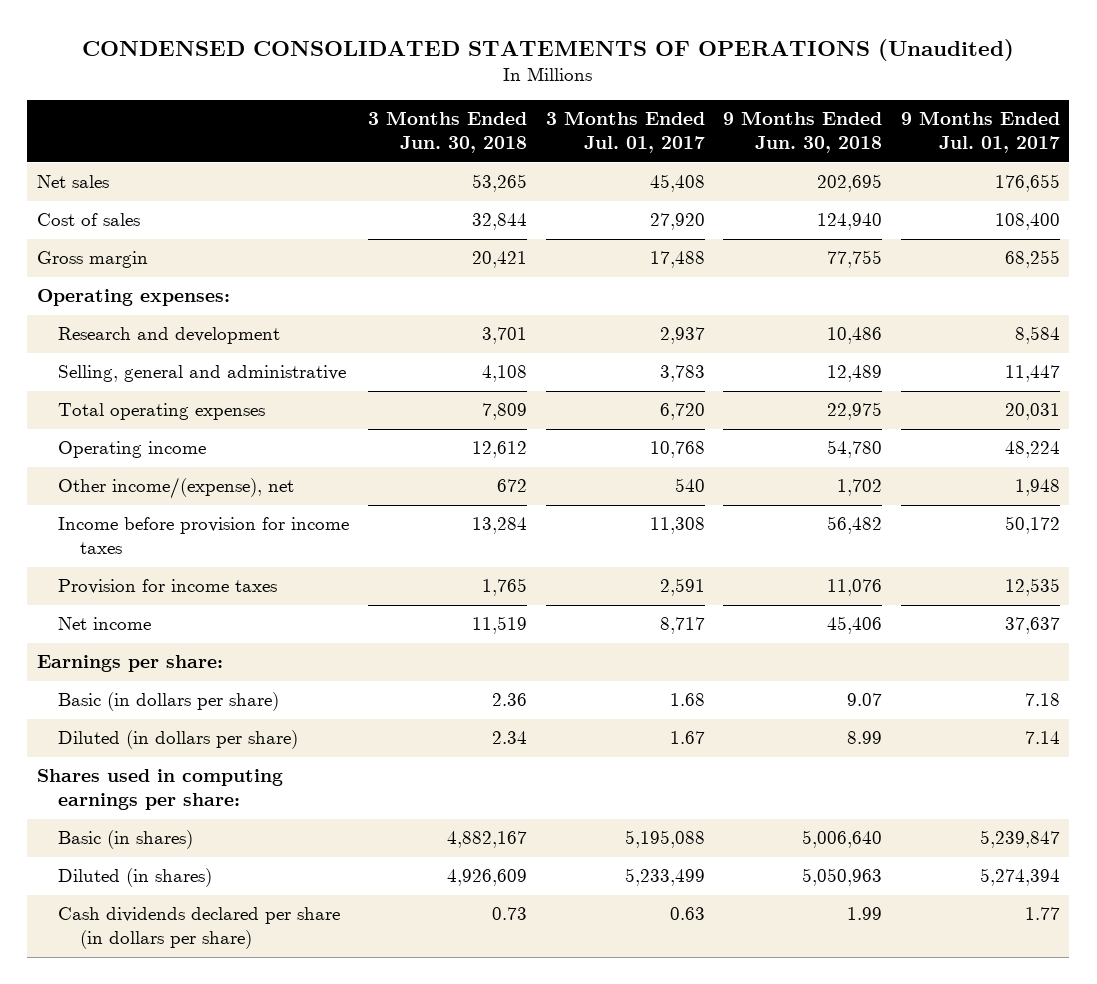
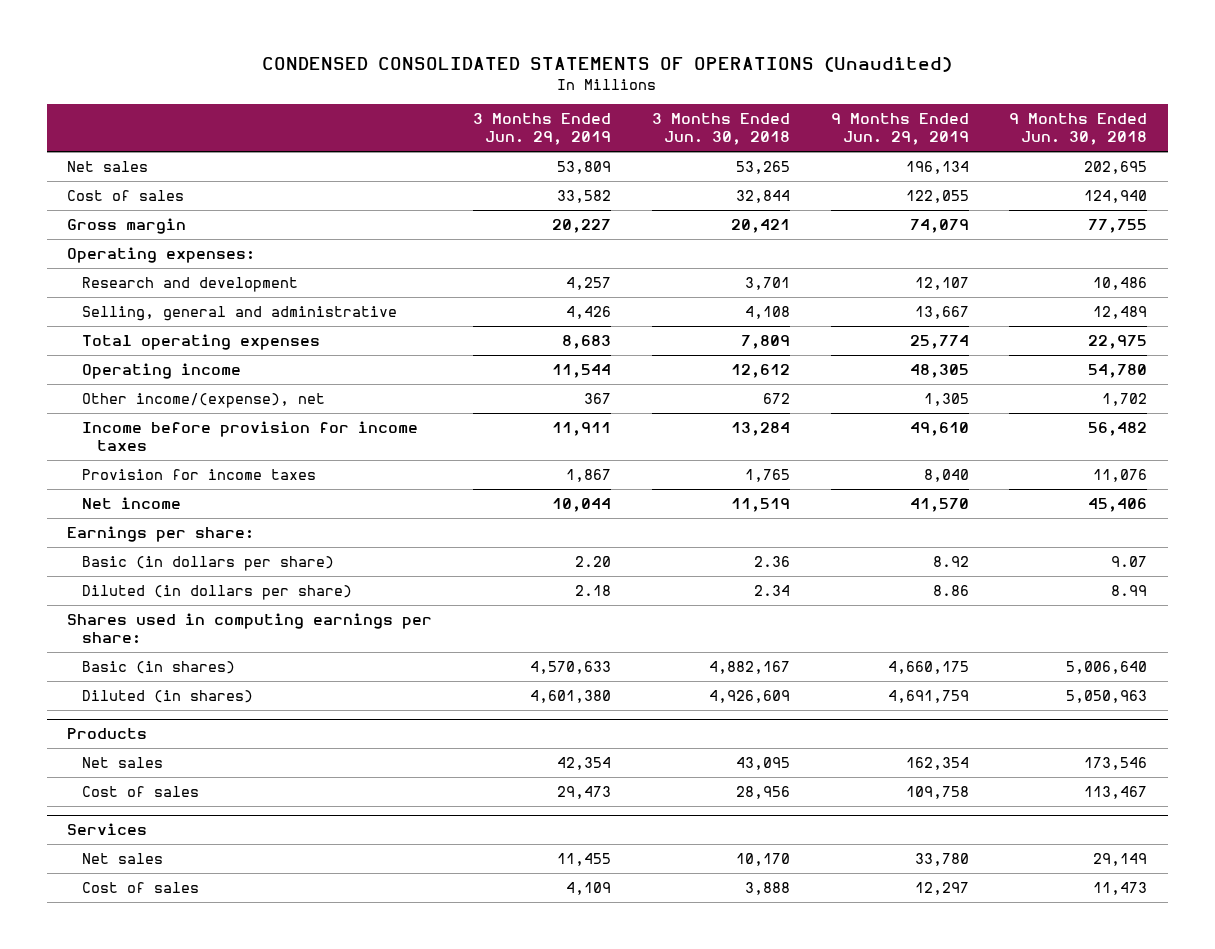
- | 3 Months Ended Jun. 30, 2018 | 3 Months Ended Jul. 01, 2017 | 9 Months Ended Jun. 30, 2018 | 9 Months Ended Jul. 01, 2017
+ | 3 Months Ended Jun. 29, 2019 | 3 Months Ended Jun. 30, 2018 | 9 Months Ended Jun. 29, 2019 | 9 Months Ended Jun. 30, 2018
- Cash dividends declared per share (in dollars per share) | 0.73 | 0.63 | 1.99 | 1.77
+ Products
+ Net sales | 42,354 | 43,095 | 162,354 | 173,546
+ Cost of sales | 29,473 | 28,956 | 109,758 | 113,467
+ Services
+ Net sales | 11,455 | 10,170 | 33,780 | 29,149
+ Cost of sales | 4,109 | 3,888 | 12,297 | 11,473

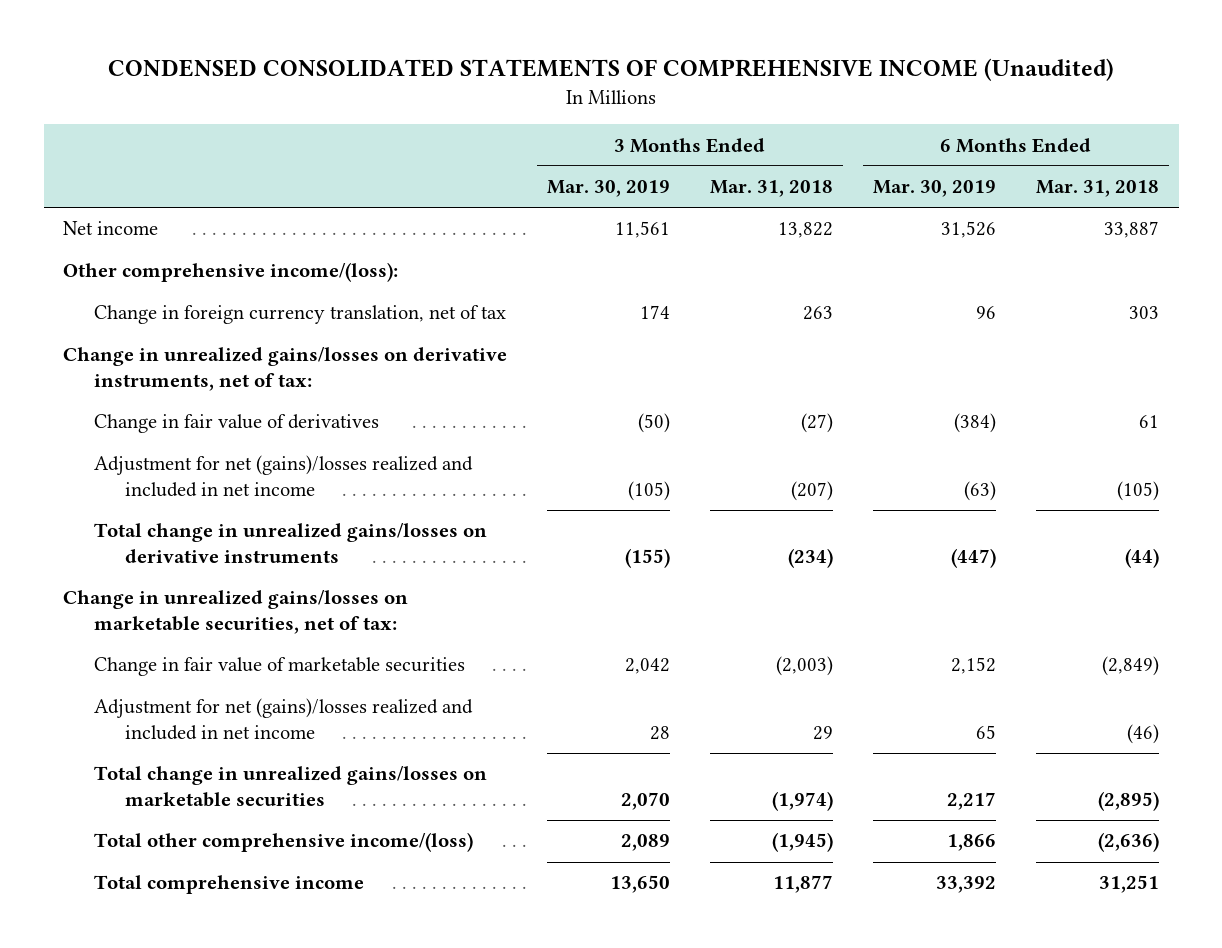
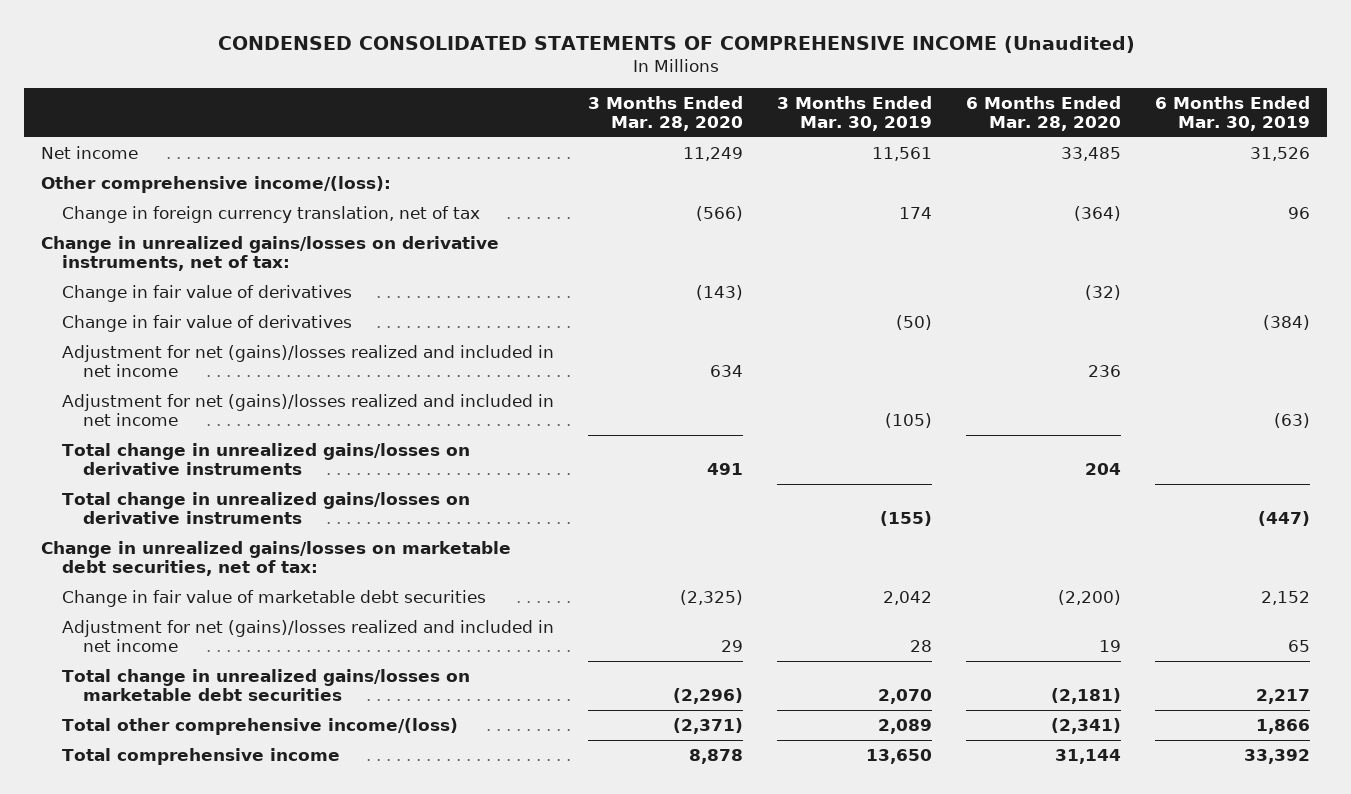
- | 3 Months Ended Mar. 30, 2019 | 3 Months Ended Mar. 31, 2018 | 6 Months Ended Mar. 30, 2019 | 6 Months Ended Mar. 31, 2018
+ | 3 Months Ended Mar. 28, 2020 | 3 Months Ended Mar. 30, 2019 | 6 Months Ended Mar. 28, 2020 | 6 Months Ended Mar. 30, 2019
+ Change in fair value of derivatives | (143) | | (32) |
+ Adjustment for net (gains)/losses realized and included in net income | 634 | | 236 |
+ Total change in unrealized gains/losses on derivative instruments | 491 | | 204 |
- Change in unrealized gains/losses on marketable securities, net of tax:
- Change in fair value of marketable securities | 2,042 | (2,003) | 2,152 | (2,849)
+ Change in unrealized gains/losses on marketable debt securities, net of tax:
+ Change in fair value of marketable debt securities | (2,325) | 2,042 | (2,200) | 2,152
- Total change in unrealized gains/losses on marketable securities | 2,070 | (1,974) | 2,217 | (2,895)
+ Total change in unrealized gains/losses on marketable debt securities | (2,296) | 2,070 | (2,181) | 2,217

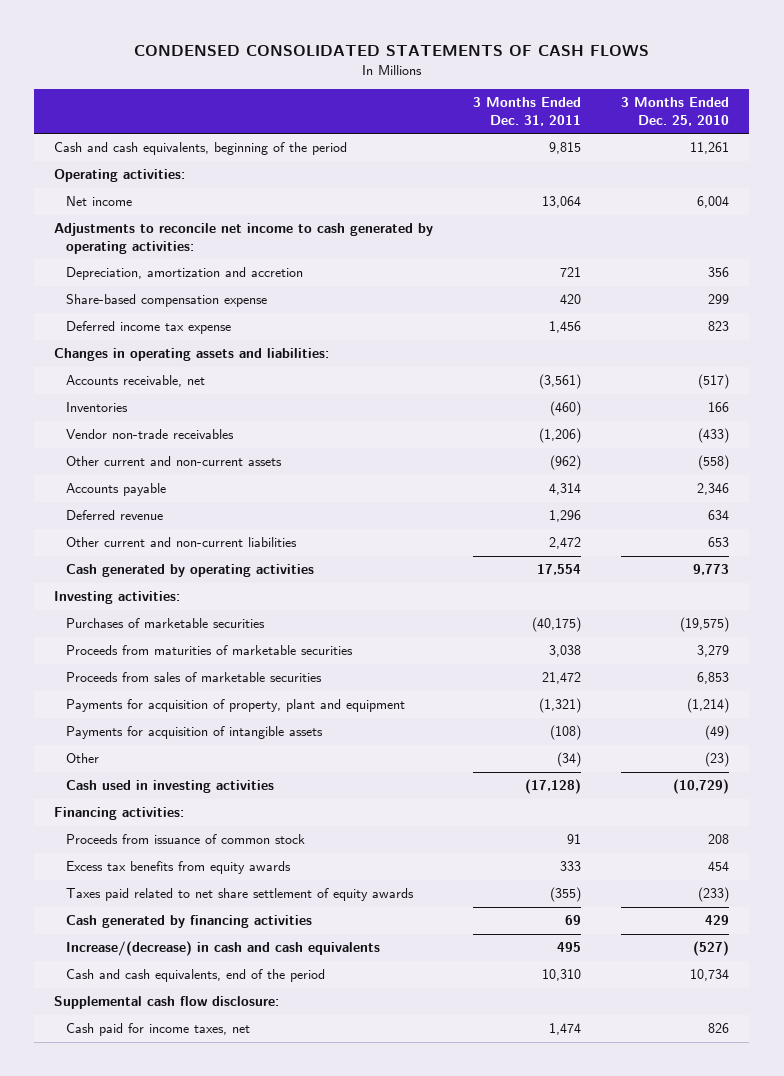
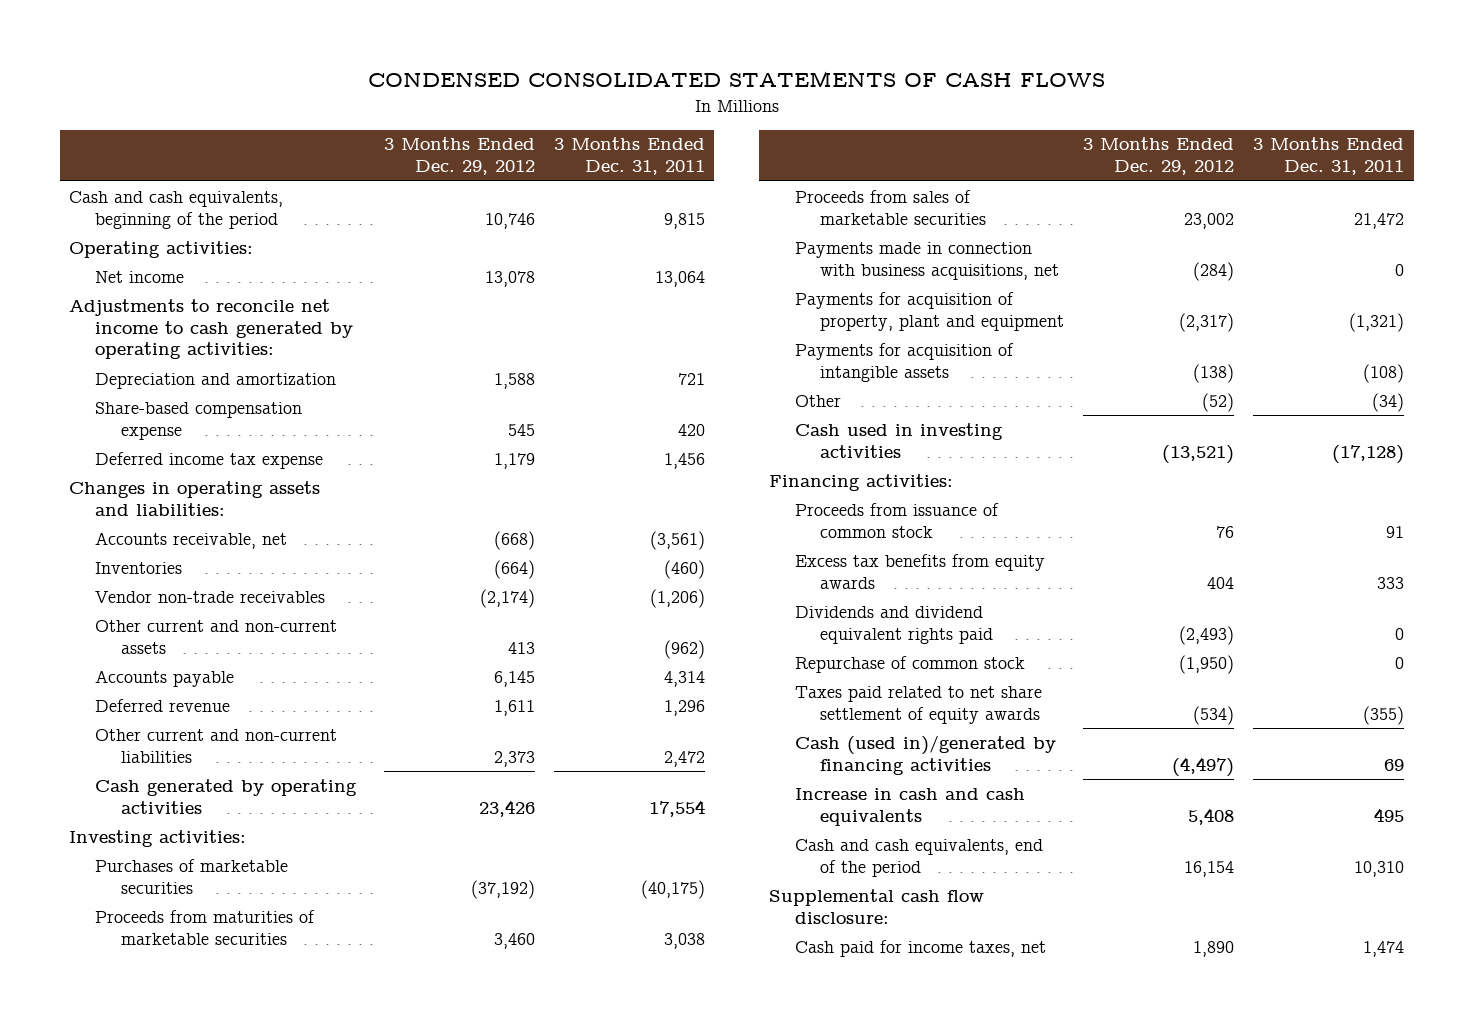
- | 3 Months Ended Dec. 31, 2011 | 3 Months Ended Dec. 25, 2010
+ | 3 Months Ended Dec. 29, 2012 | 3 Months Ended Dec. 31, 2011
- Depreciation, amortization and accretion | 721 | 356
+ Depreciation and amortization | 1,588 | 721
+ Payments made in connection with business acquisitions, net | (284) | 0
+ Dividends and dividend equivalent rights paid | (2,493) | 0
+ Repurchase of common stock | (1,950) | 0
- Cash generated by financing activities | 69 | 429
- Increase/(decrease) in cash and cash equivalents | 495 | (527)
+ Cash (used in)/generated by financing activities | (4,497) | 69
+ Increase in cash and cash equivalents | 5,408 | 495

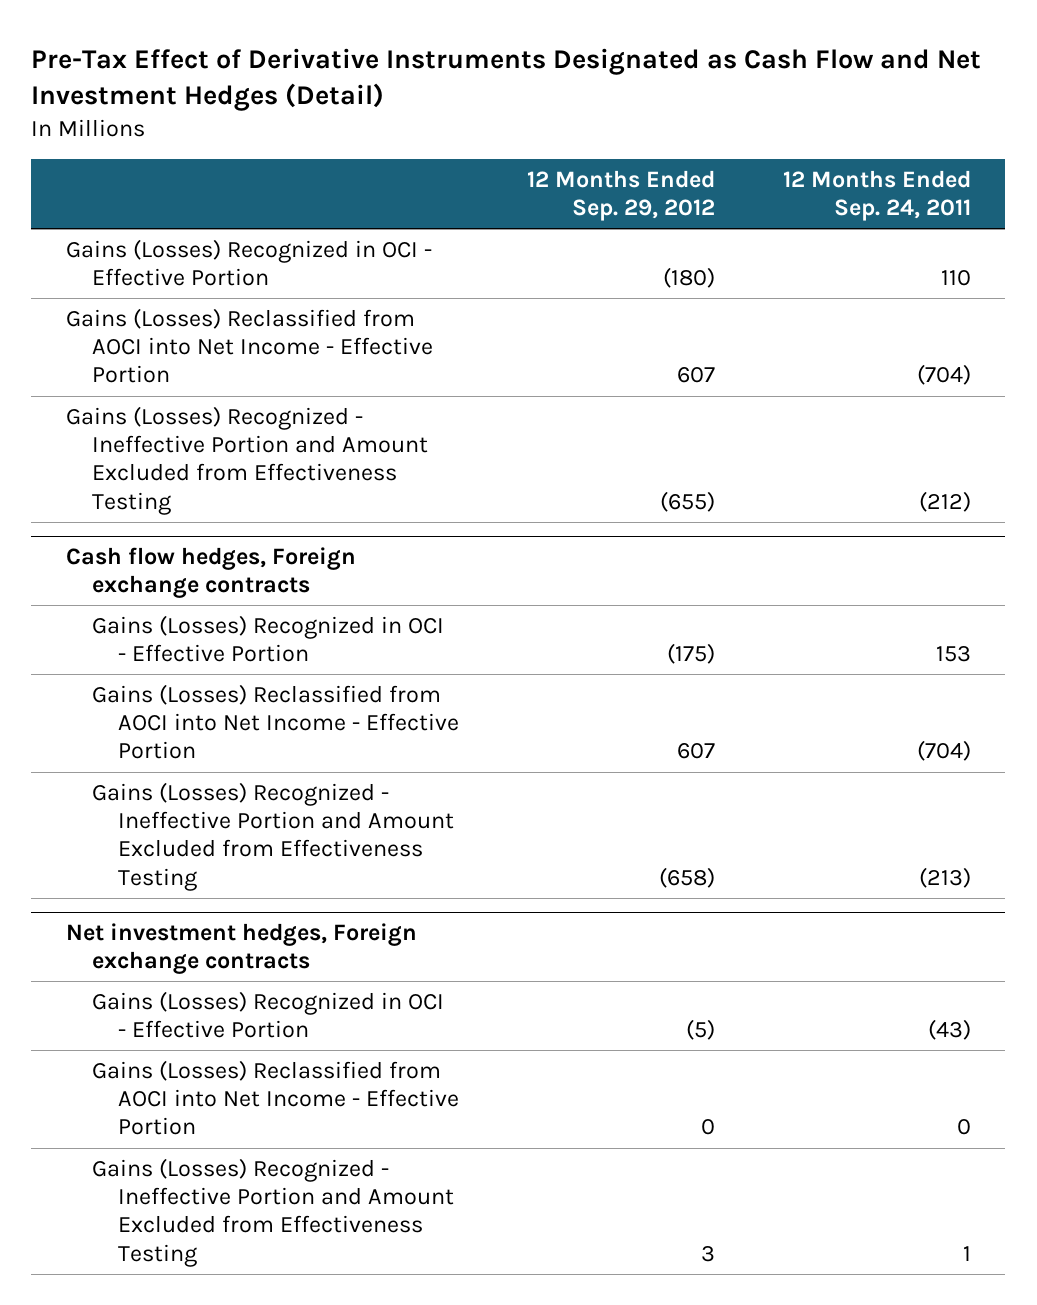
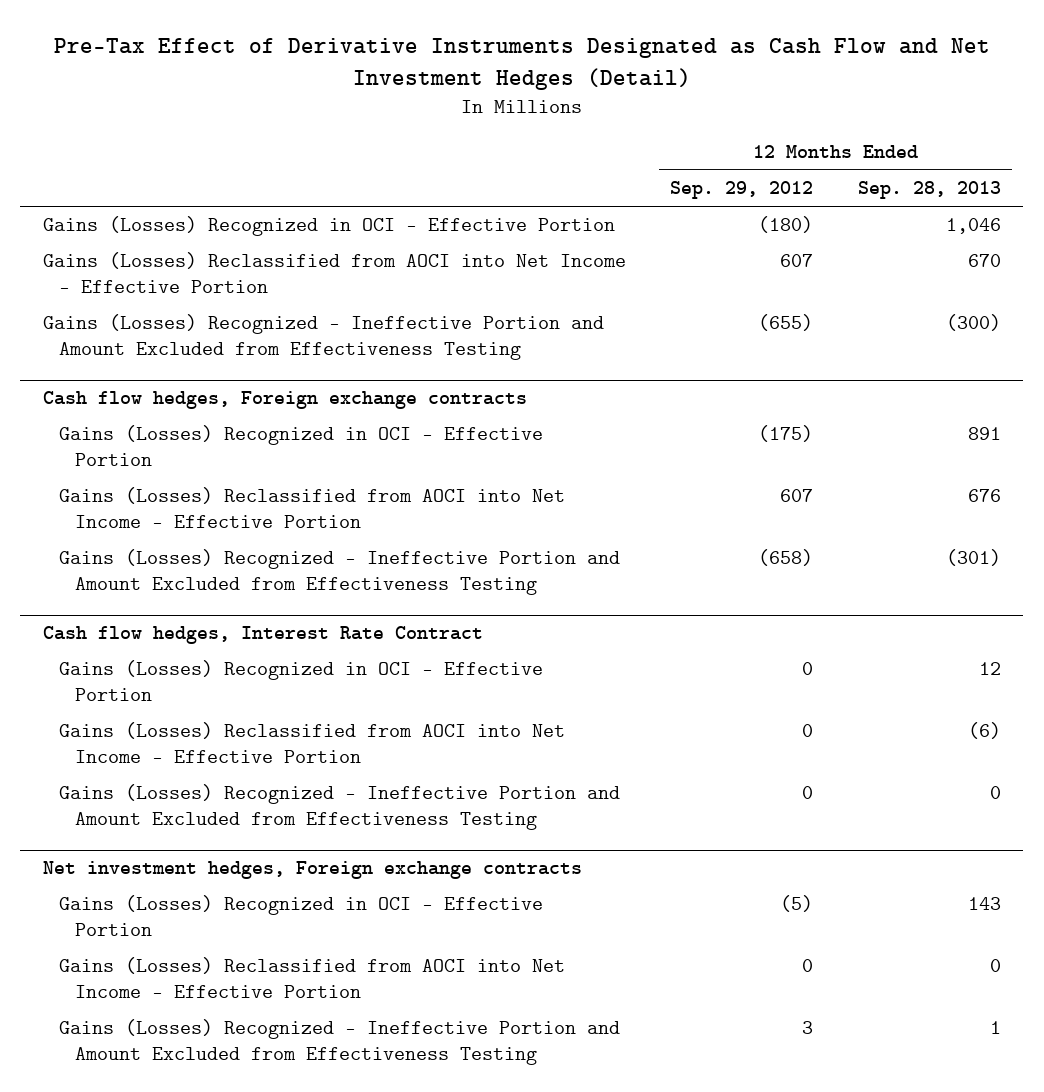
- | 12 Months Ended Sep. 29, 2012 | 12 Months Ended Sep. 24, 2011
+ | 12 Months Ended Sep. 29, 2012 | 12 Months Ended Sep. 28, 2013
+ Cash flow hedges, Interest Rate Contract
+ Gains (Losses) Recognized in OCI - Effective Portion | 0 | 12
+ Gains (Losses) Reclassified from AOCI into Net Income - Effective Portion | 0 | (6)
+ Gains (Losses) Recognized - Ineffective Portion and Amount Excluded from Effectiveness Testing | 0 | 0

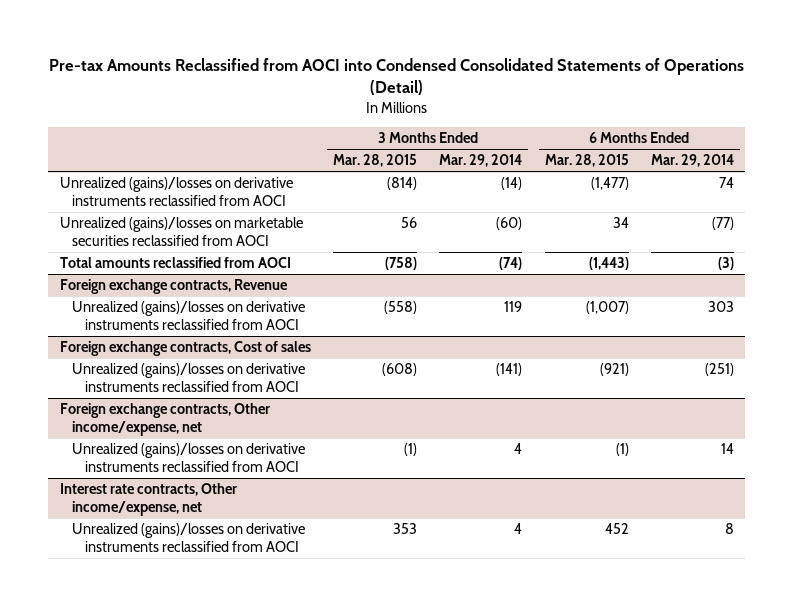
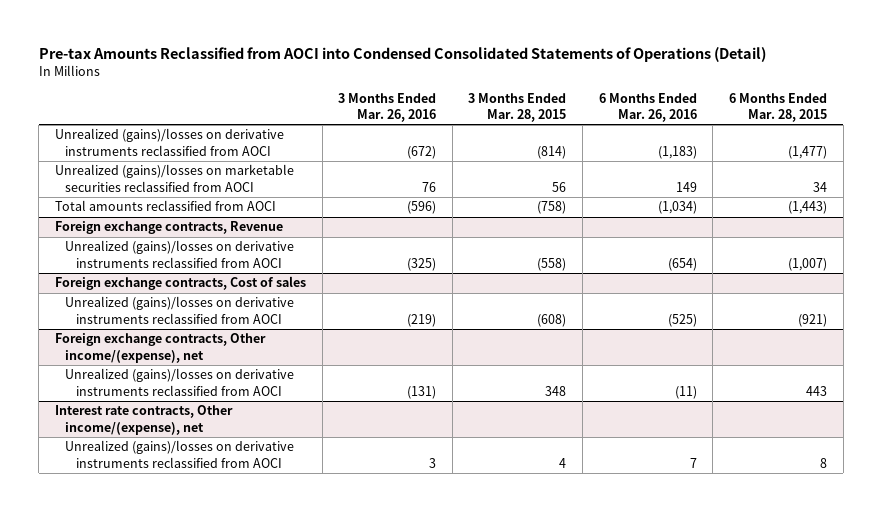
- | 3 Months Ended Mar. 28, 2015 | 3 Months Ended Mar. 29, 2014 | 6 Months Ended Mar. 28, 2015 | 6 Months Ended Mar. 29, 2014
+ | 3 Months Ended Mar. 26, 2016 | 3 Months Ended Mar. 28, 2015 | 6 Months Ended Mar. 26, 2016 | 6 Months Ended Mar. 28, 2015
- Foreign exchange contracts, Other income/expense, net
- Unrealized (gains)/losses on derivative instruments reclassified from AOCI | (1) | 4 | (1) | 14
- Interest rate contracts, Other income/expense, net
- Unrealized (gains)/losses on derivative instruments reclassified from AOCI | 353 | 4 | 452 | 8
+ Foreign exchange contracts, Other income/(expense), net
+ Unrealized (gains)/losses on derivative instruments reclassified from AOCI | (131) | 348 | (11) | 443
+ Interest rate contracts, Other income/(expense), net
+ Unrealized (gains)/losses on derivative instruments reclassified from AOCI | 3 | 4 | 7 | 8

